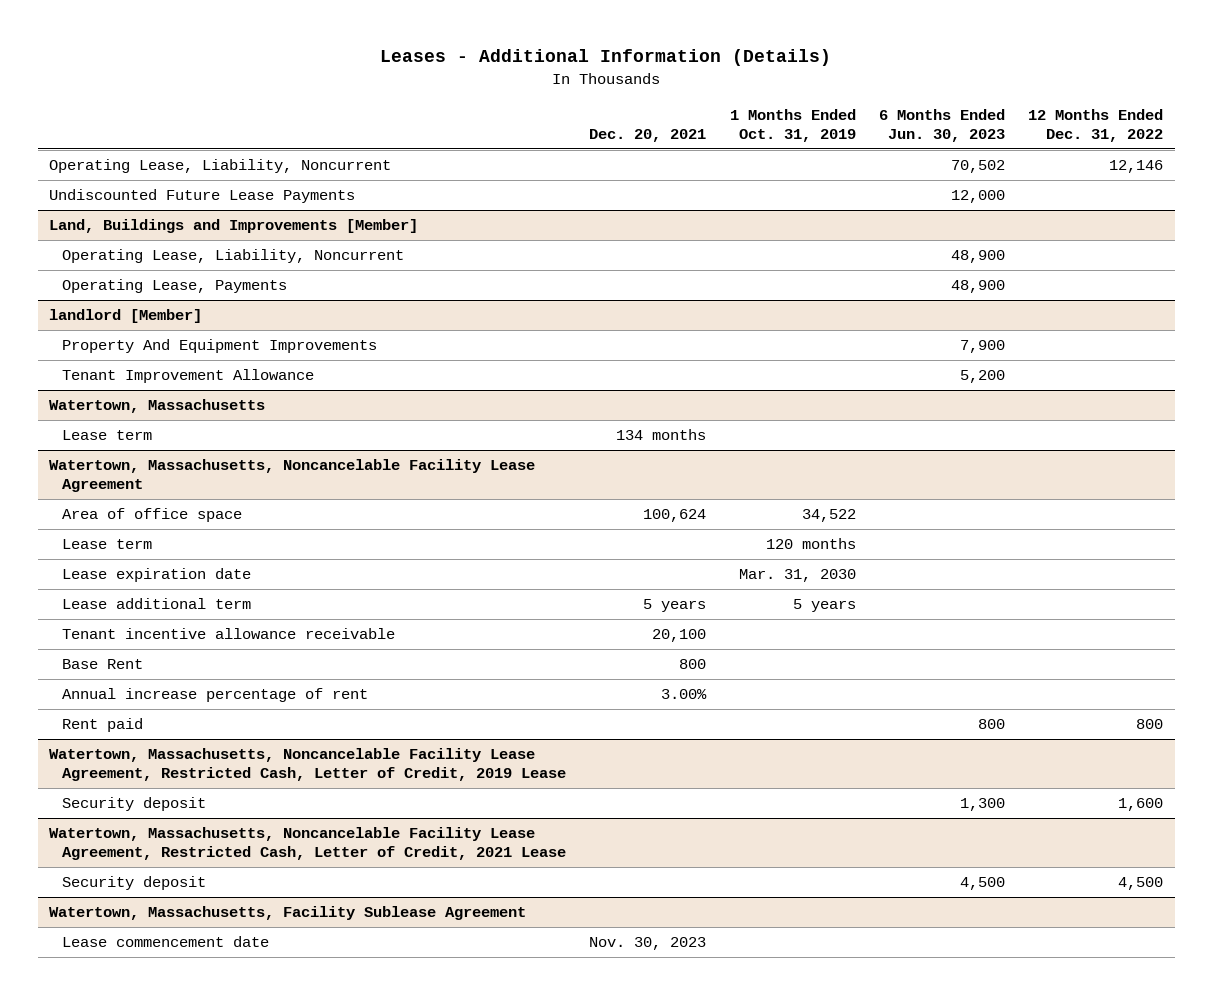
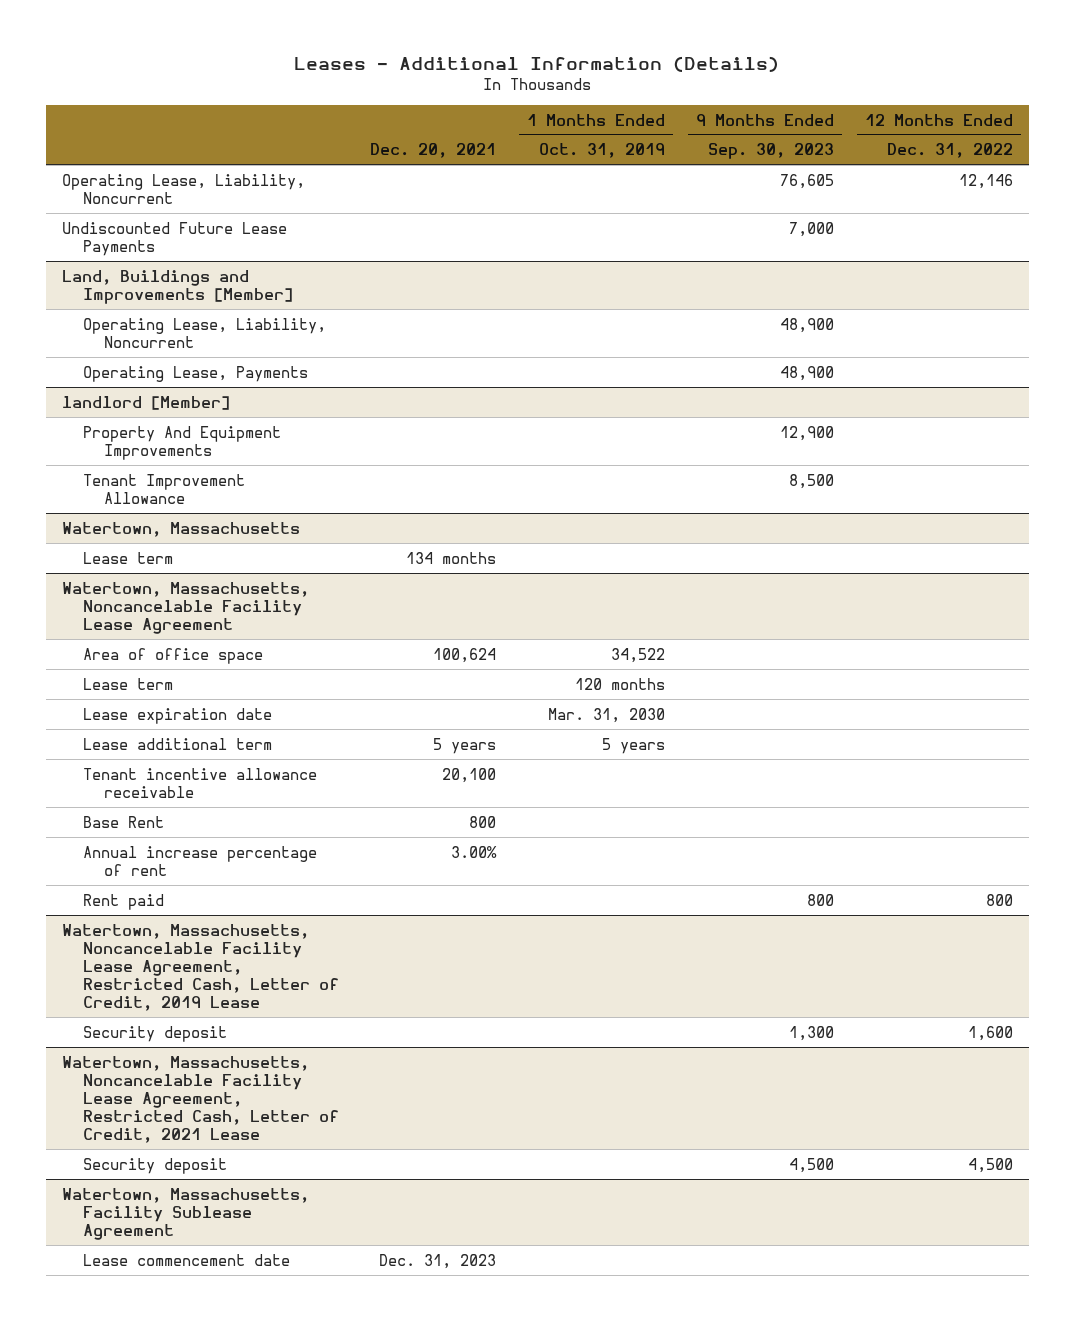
- | Dec. 20, 2021 | 1 Months Ended Oct. 31, 2019 | 6 Months Ended Jun. 30, 2023 | 12 Months Ended Dec. 31, 2022
+ | Dec. 20, 2021 | 1 Months Ended Oct. 31, 2019 | 9 Months Ended Sep. 30, 2023 | 12 Months Ended Dec. 31, 2022
@ Watertown, Massachusetts, Facility Sublease Agreement
- Lease commencement date | Nov. 30, 2023 | | |
+ Lease commencement date | Dec. 31, 2023 | | |

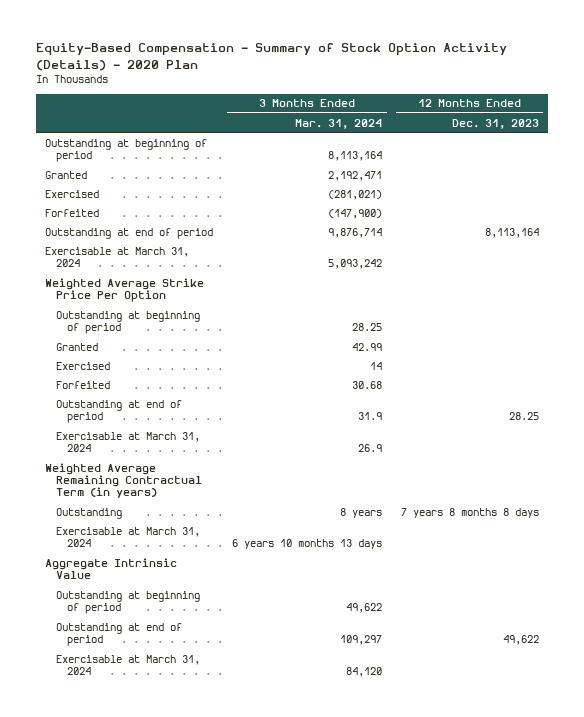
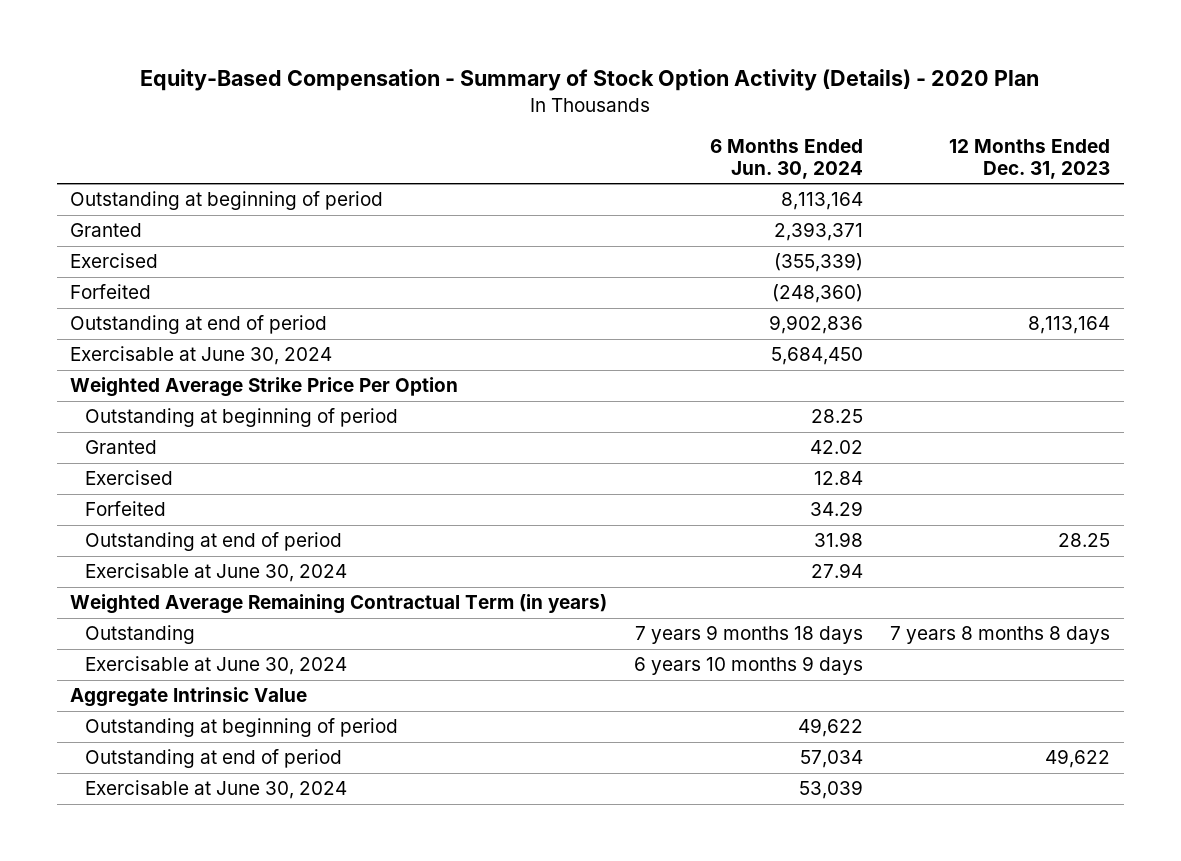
- | 3 Months Ended Mar. 31, 2024 | 12 Months Ended Dec. 31, 2023
+ | 6 Months Ended Jun. 30, 2024 | 12 Months Ended Dec. 31, 2023
- Exercisable at March 31, 2024 | 5,093,242 |
+ Exercisable at June 30, 2024 | 5,684,450 |
- Exercisable at March 31, 2024 | 26.9 |
+ Exercisable at June 30, 2024 | 27.94 |
- Exercisable at March 31, 2024 | 6 years 10 months 13 days |
+ Exercisable at June 30, 2024 | 6 years 10 months 9 days |
- Exercisable at March 31, 2024 | 84,120 |
+ Exercisable at June 30, 2024 | 53,039 |

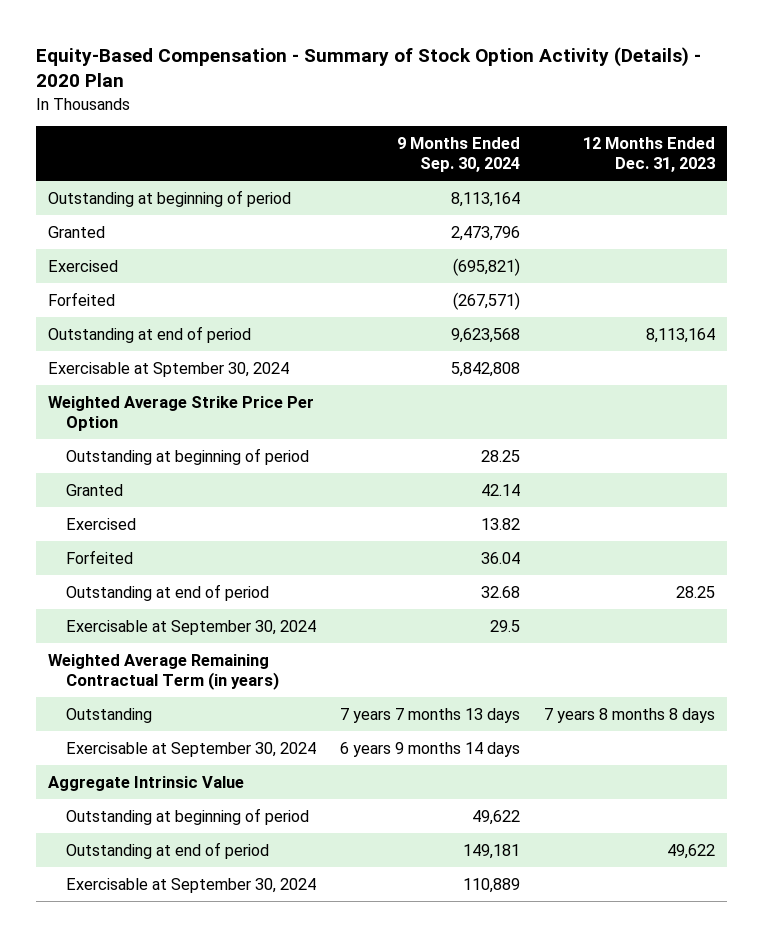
- | 6 Months Ended Jun. 30, 2024 | 12 Months Ended Dec. 31, 2023
+ | 9 Months Ended Sep. 30, 2024 | 12 Months Ended Dec. 31, 2023
- Exercisable at June 30, 2024 | 5,684,450 |
+ Exercisable at Sptember 30, 2024 | 5,842,808 |
- Exercisable at June 30, 2024 | 27.94 |
+ Exercisable at September 30, 2024 | 29.5 |
- Exercisable at June 30, 2024 | 6 years 10 months 9 days |
+ Exercisable at September 30, 2024 | 6 years 9 months 14 days |
- Exercisable at June 30, 2024 | 53,039 |
+ Exercisable at September 30, 2024 | 110,889 |

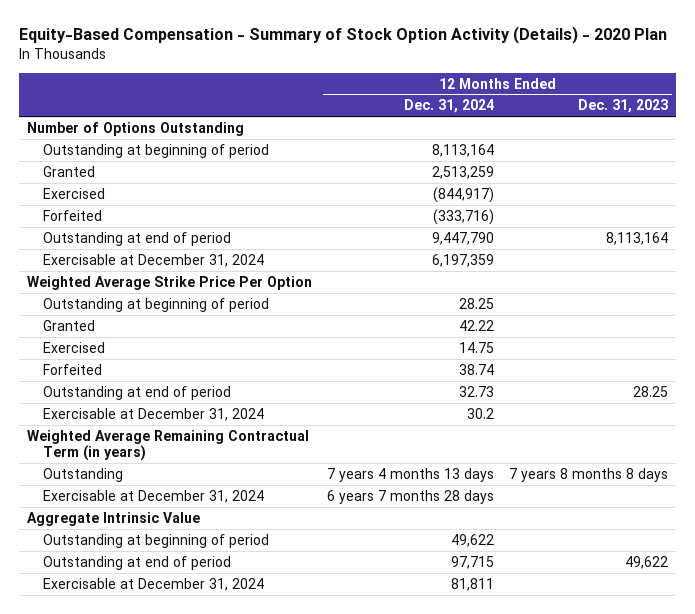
- | 9 Months Ended Sep. 30, 2024 | 12 Months Ended Dec. 31, 2023
+ | 12 Months Ended Dec. 31, 2024 | 12 Months Ended Dec. 31, 2023
+ Number of Options Outstanding
- Exercisable at Sptember 30, 2024 | 5,842,808 |
+ Exercisable at December 31, 2024 | 6,197,359 |
- Exercisable at September 30, 2024 | 29.5 |
+ Exercisable at December 31, 2024 | 30.2 |
- Exercisable at September 30, 2024 | 6 years 9 months 14 days |
+ Exercisable at December 31, 2024 | 6 years 7 months 28 days |
- Exercisable at September 30, 2024 | 110,889 |
+ Exercisable at December 31, 2024 | 81,811 |

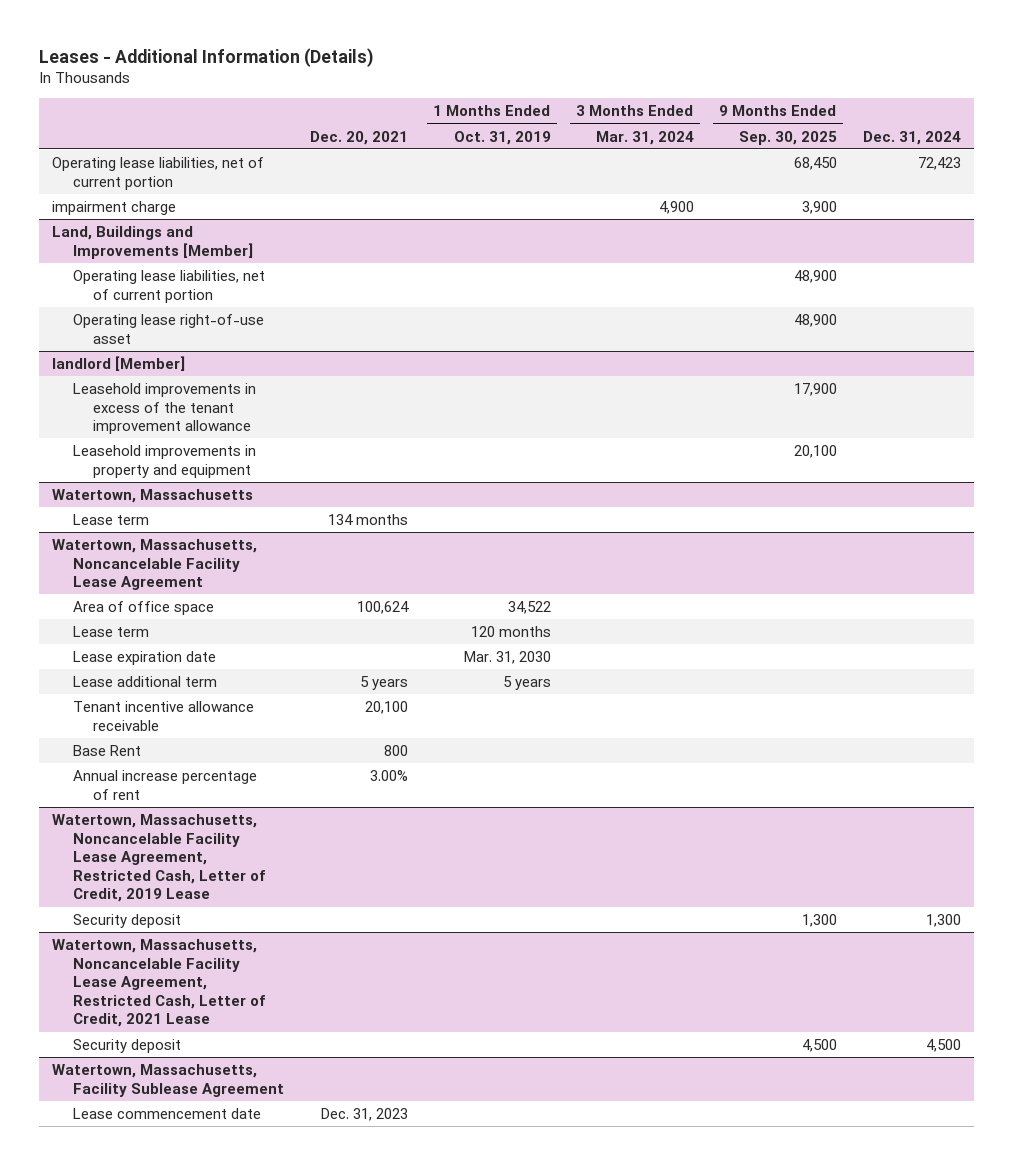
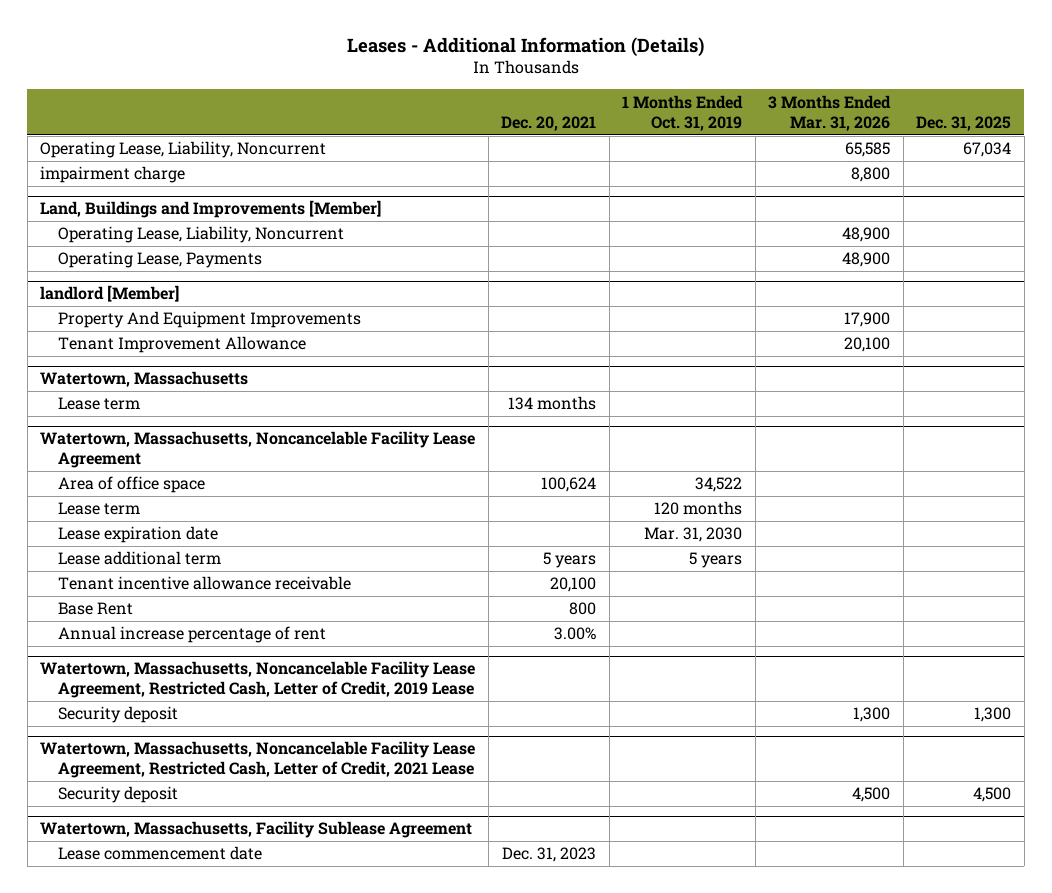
- | Dec. 20, 2021 | 1 Months Ended Oct. 31, 2019 | 3 Months Ended Mar. 31, 2024 | 9 Months Ended Sep. 30, 2025 | Dec. 31, 2024
+ | Dec. 20, 2021 | 1 Months Ended Oct. 31, 2019 | 3 Months Ended Mar. 31, 2026 | Dec. 31, 2025
- Operating lease liabilities, net of current portion | | | | 68,450 | 72,423
+ Operating Lease, Liability, Noncurrent | | | 65,585 | 67,034
@ Land, Buildings and Improvements [Member]
- Operating lease liabilities, net of current portion | | | | 48,900 |
- Operating lease right-of-use asset | | | | 48,900 |
+ Operating Lease, Liability, Noncurrent | | | 48,900 |
+ Operating Lease, Payments | | | 48,900 |
@ landlord [Member]
- Leasehold improvements in excess of the tenant improvement allowance | | | | 17,900 |
- Leasehold improvements in property and equipment | | | | 20,100 |
+ Property And Equipment Improvements | | | 17,900 |
+ Tenant Improvement Allowance | | | 20,100 |

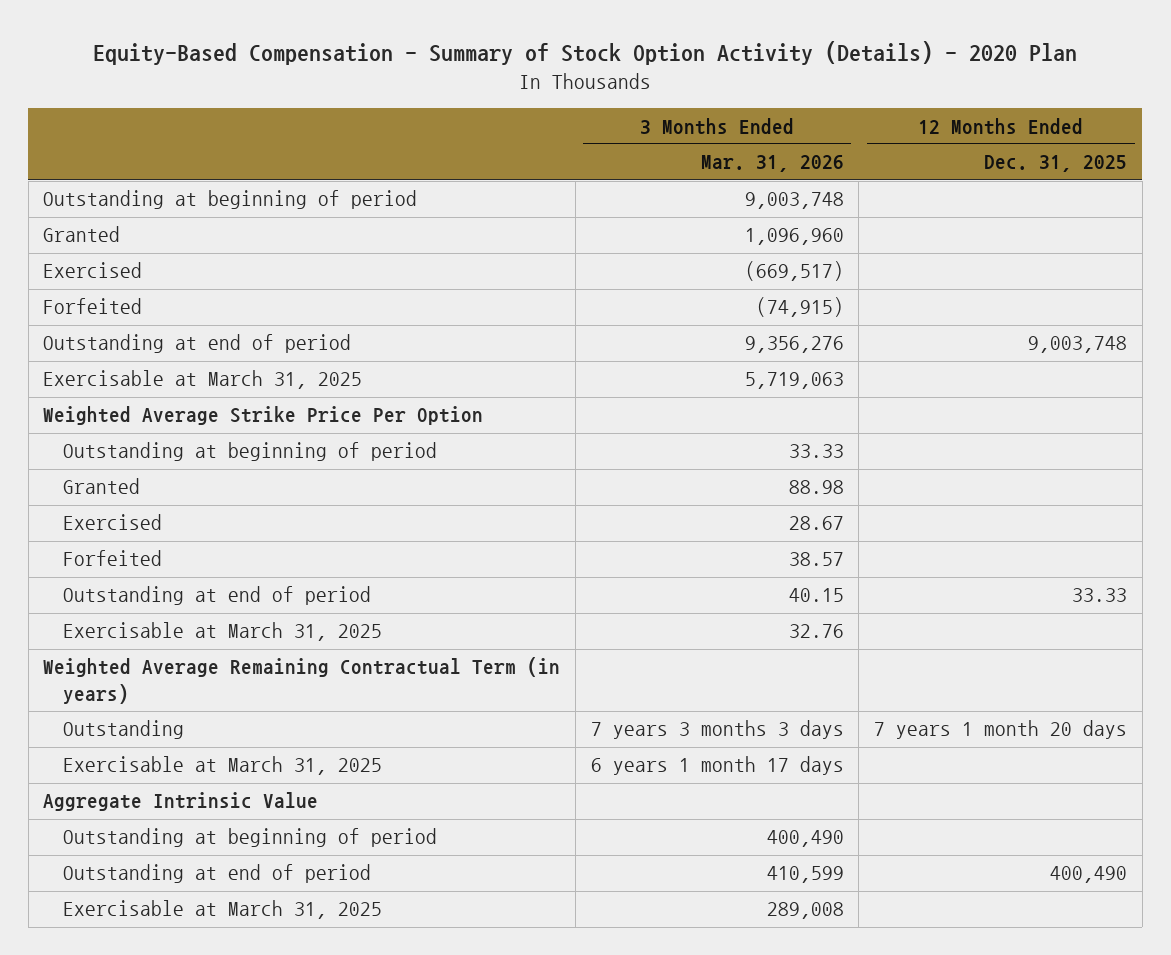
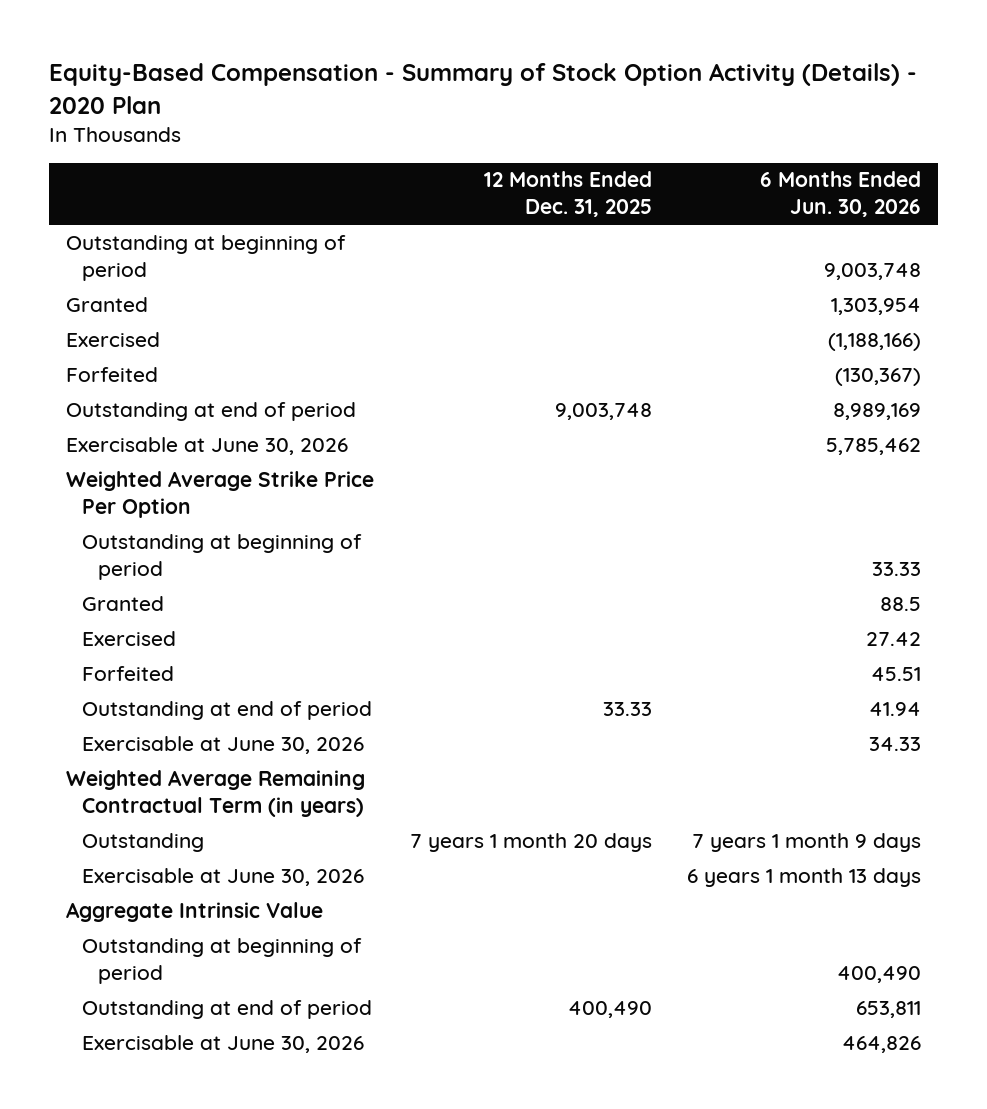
- | 3 Months Ended Mar. 31, 2026 | 12 Months Ended Dec. 31, 2025
+ | 12 Months Ended Dec. 31, 2025 | 6 Months Ended Jun. 30, 2026
- Exercisable at March 31, 2025 | 5,719,063 |
+ Exercisable at June 30, 2026 | | 5,785,462
- Exercisable at March 31, 2025 | 32.76 |
+ Exercisable at June 30, 2026 | | 34.33
- Exercisable at March 31, 2025 | 6 years 1 month 17 days |
+ Exercisable at June 30, 2026 | | 6 years 1 month 13 days
- Exercisable at March 31, 2025 | 289,008 |
+ Exercisable at June 30, 2026 | | 464,826

